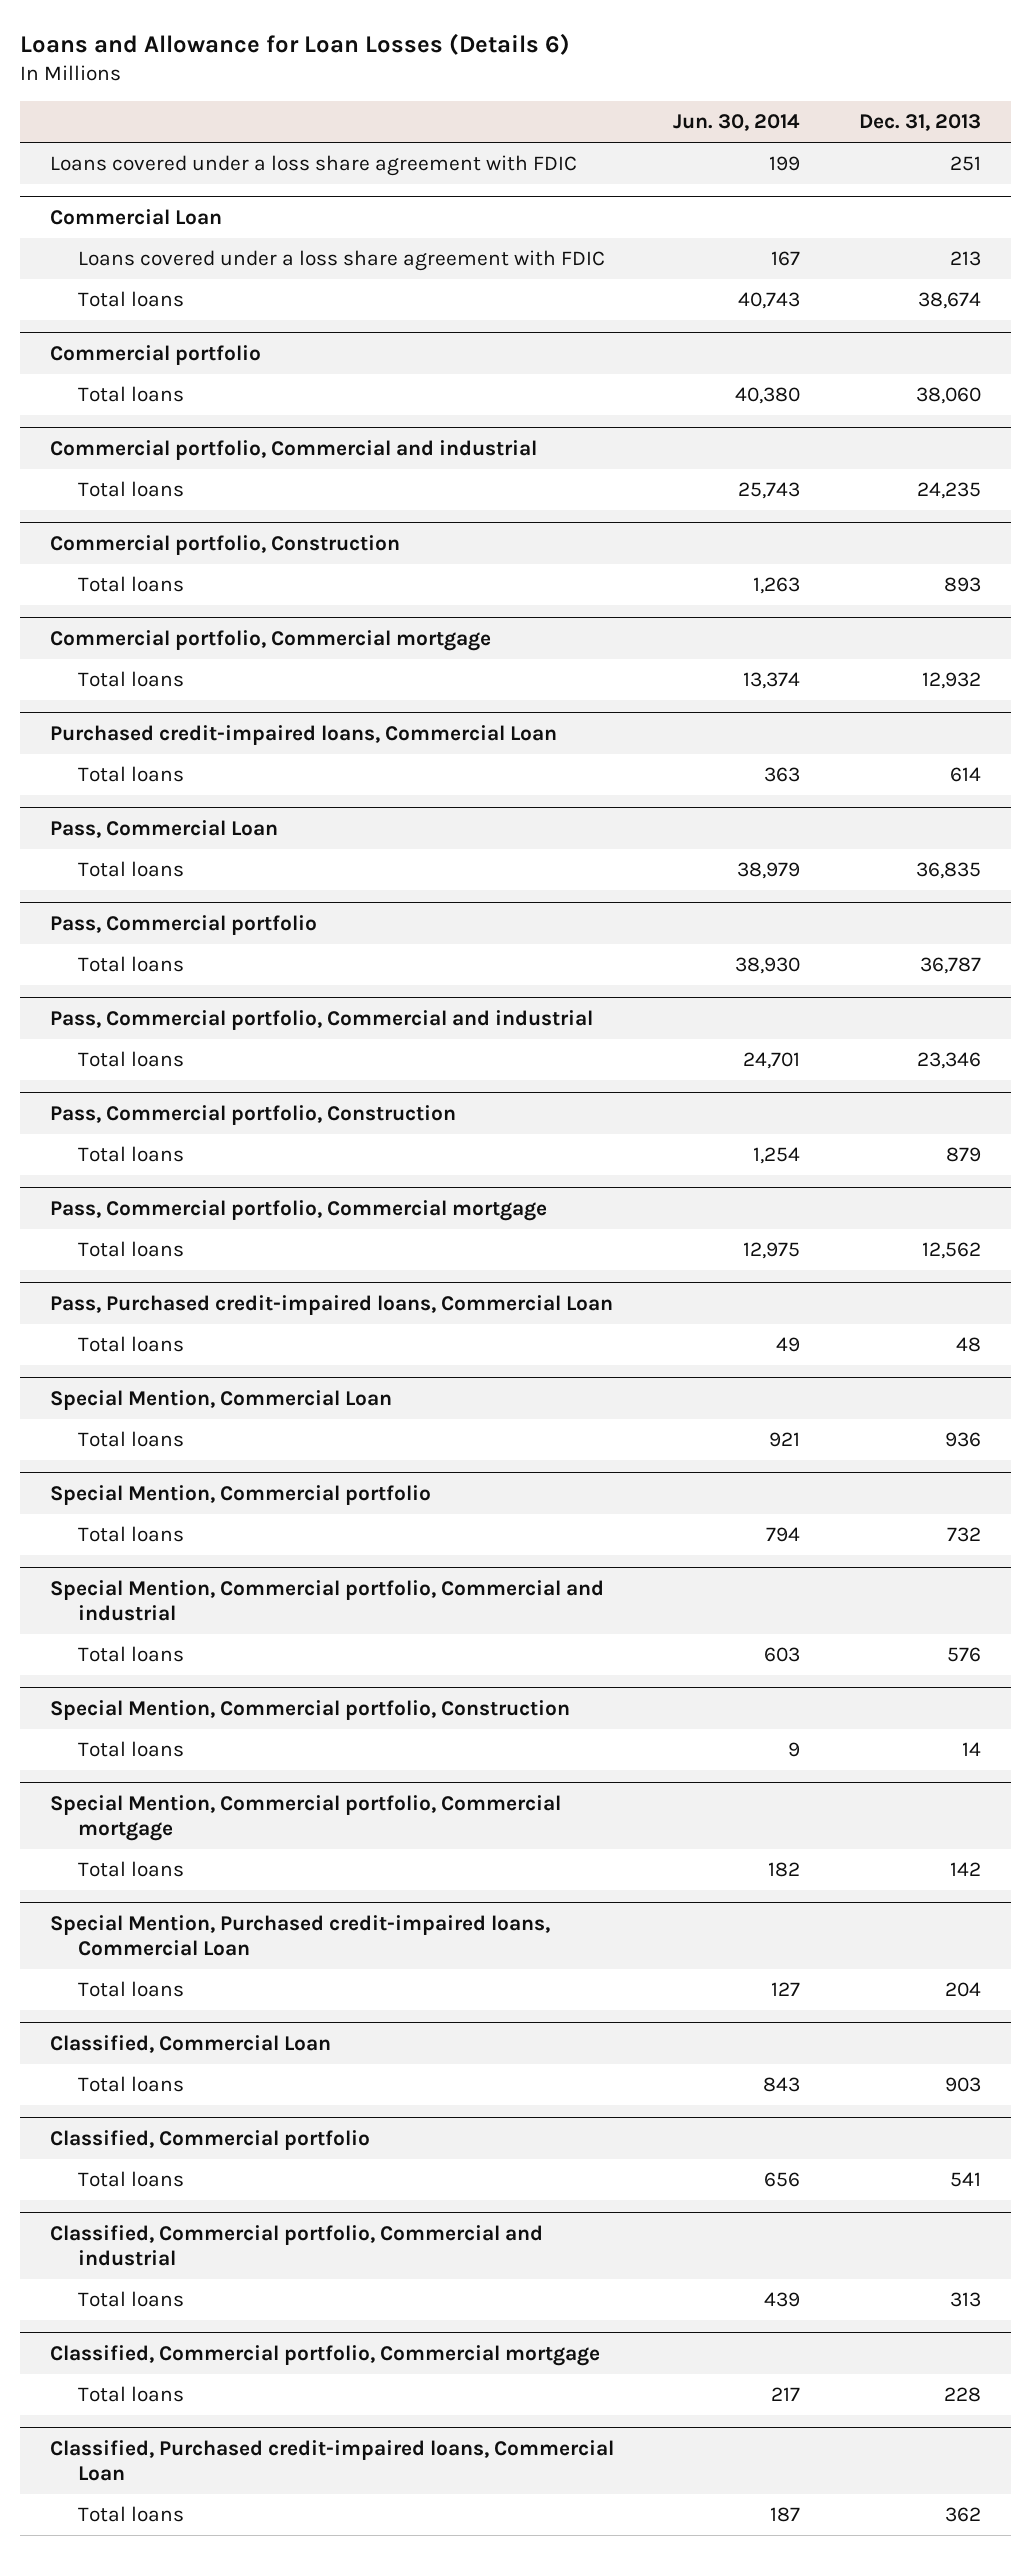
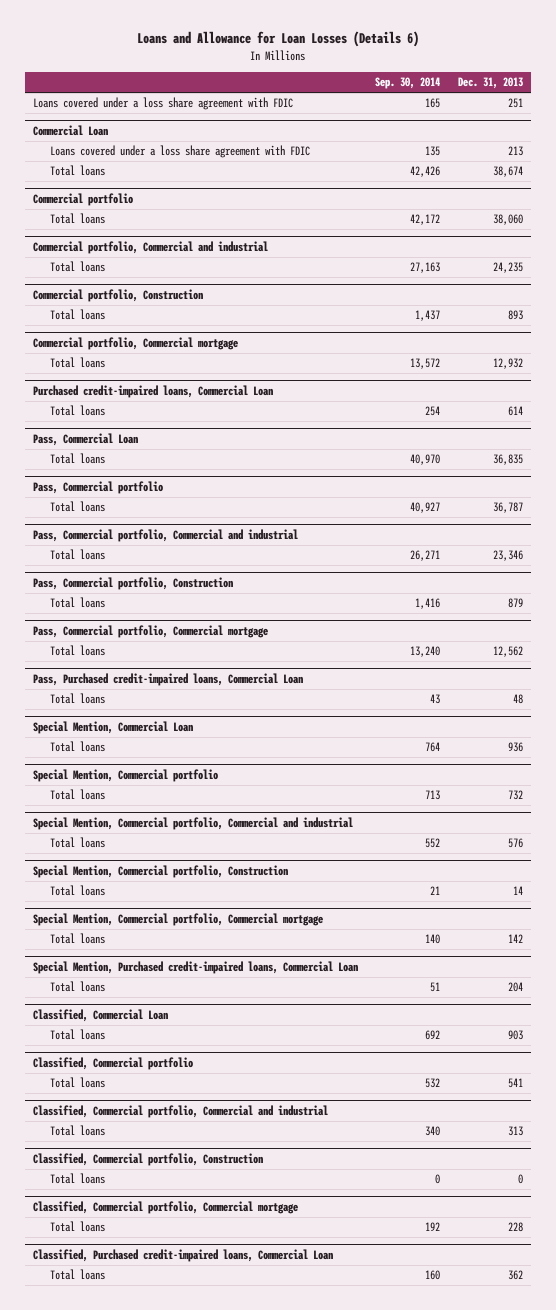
- | Jun. 30, 2014 | Dec. 31, 2013
+ | Sep. 30, 2014 | Dec. 31, 2013
+ Classified, Commercial portfolio, Construction
+ Total loans | 0 | 0

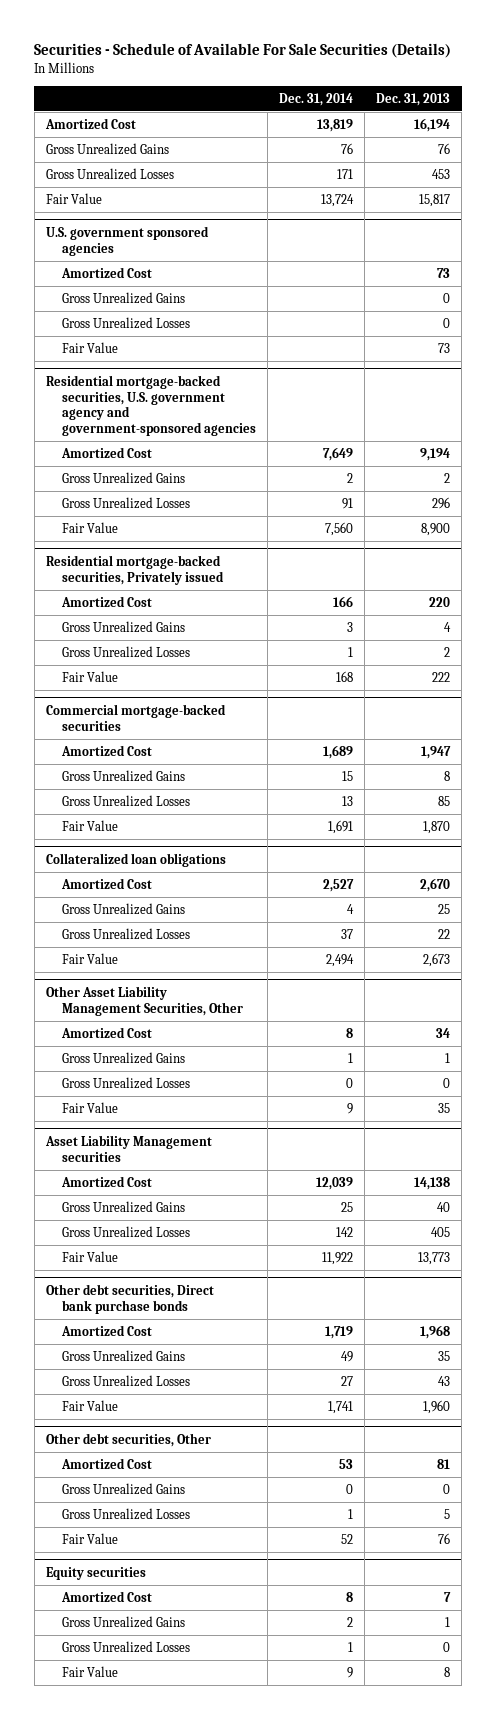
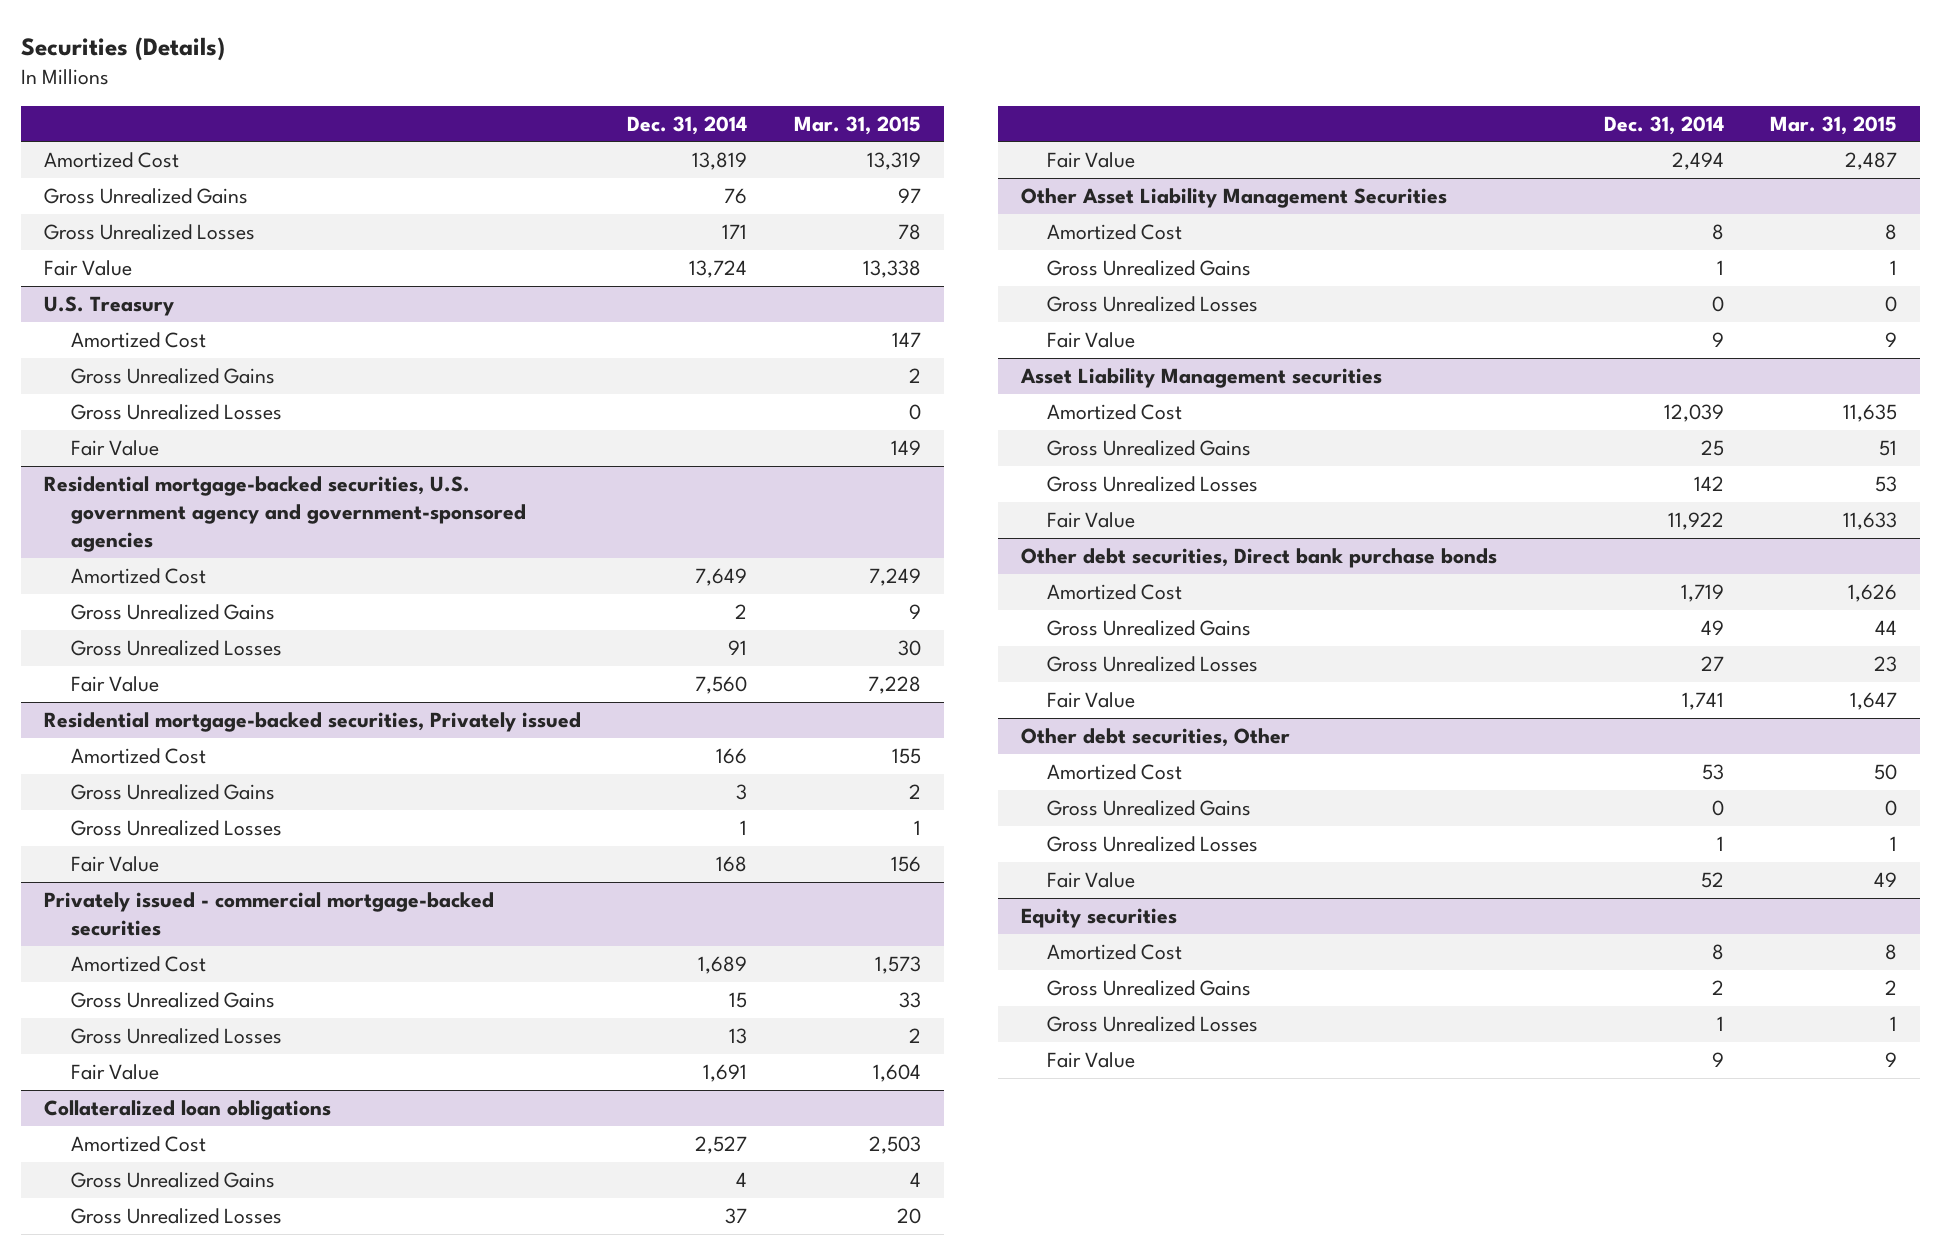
- Securities - Schedule of Available For Sale Securities (Details)
+ Securities (Details)
- | Dec. 31, 2014 | Dec. 31, 2013
+ | Dec. 31, 2014 | Mar. 31, 2015
- U.S. government sponsored agencies
+ U.S. Treasury
- Commercial mortgage-backed securities
+ Privately issued - commercial mortgage-backed securities
- Other Asset Liability Management Securities, Other
+ Other Asset Liability Management Securities

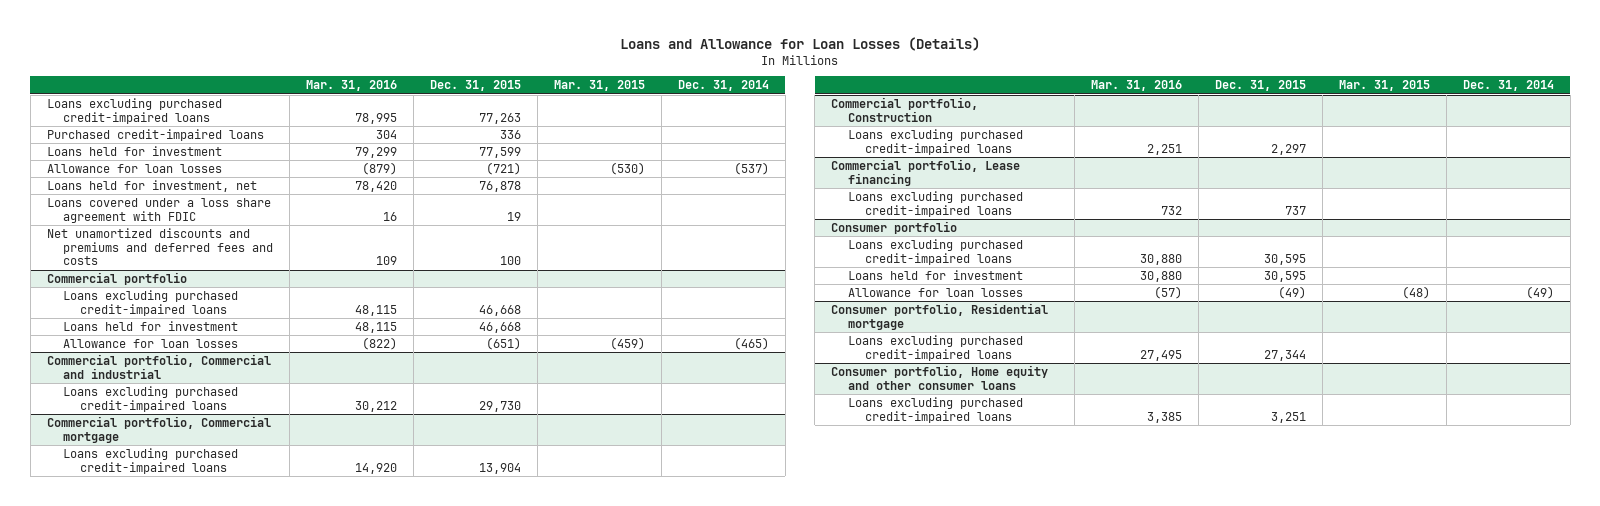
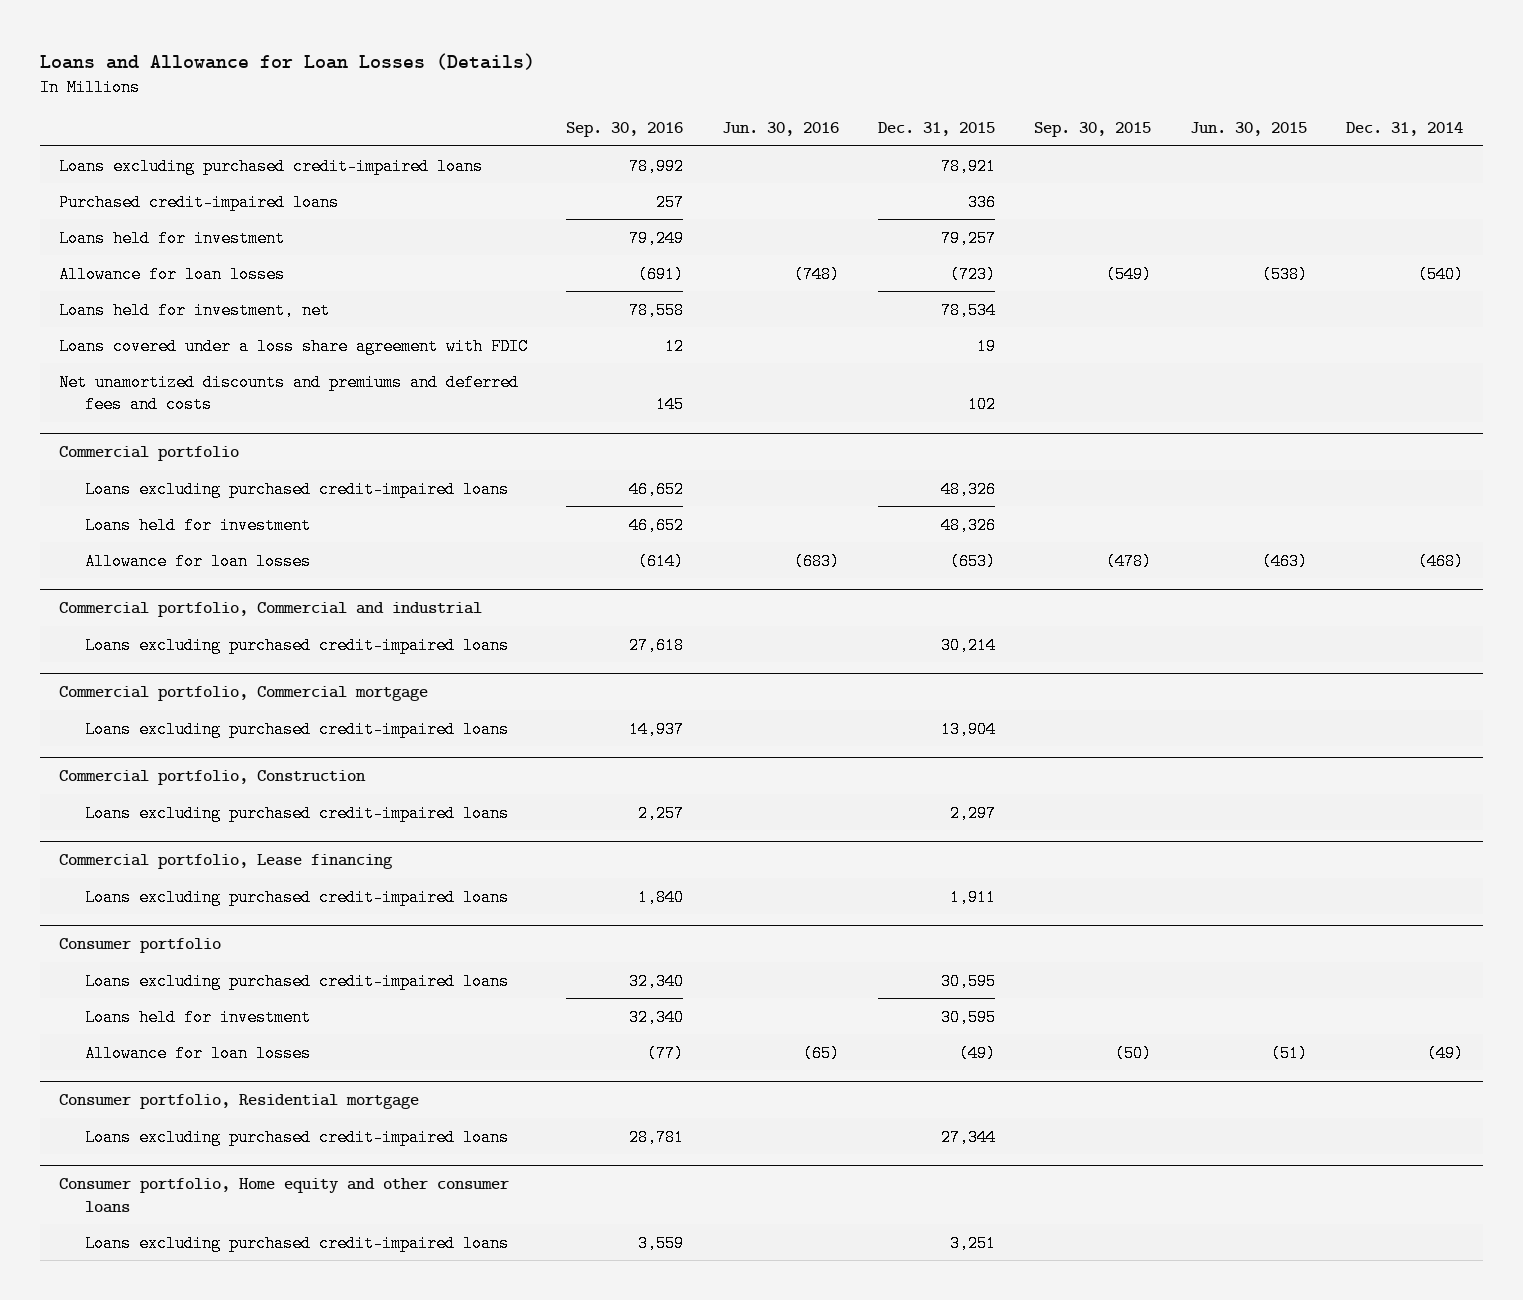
- | Mar. 31, 2016 | Dec. 31, 2015 | Mar. 31, 2015 | Dec. 31, 2014
+ | Sep. 30, 2016 | Jun. 30, 2016 | Dec. 31, 2015 | Sep. 30, 2015 | Jun. 30, 2015 | Dec. 31, 2014
- Loans excluding purchased credit-impaired loans | 78,995 | 77,263 | |
+ Loans excluding purchased credit-impaired loans | 78,992 | | 78,921 | | |
- Loans held for investment | 79,299 | 77,599 | |
- Allowance for loan losses | (879) | (721) | (530) | (537)
- Loans held for investment, net | 78,420 | 76,878 | |
+ Loans held for investment | 79,249 | | 79,257 | | |
+ Allowance for loan losses | (691) | (748) | (723) | (549) | (538) | (540)
+ Loans held for investment, net | 78,558 | | 78,534 | | |
- Net unamortized discounts and premiums and deferred fees and costs | 109 | 100 | |
+ Net unamortized discounts and premiums and deferred fees and costs | 145 | | 102 | | |
@ Commercial portfolio
- Loans excluding purchased credit-impaired loans | 48,115 | 46,668 | |
- Loans held for investment | 48,115 | 46,668 | |
- Allowance for loan losses | (822) | (651) | (459) | (465)
+ Loans excluding purchased credit-impaired loans | 46,652 | | 48,326 | | |
+ Loans held for investment | 46,652 | | 48,326 | | |
+ Allowance for loan losses | (614) | (683) | (653) | (478) | (463) | (468)
@ Commercial portfolio, Commercial and industrial
- Loans excluding purchased credit-impaired loans | 30,212 | 29,730 | |
+ Loans excluding purchased credit-impaired loans | 27,618 | | 30,214 | | |
@ Commercial portfolio, Lease financing
- Loans excluding purchased credit-impaired loans | 732 | 737 | |
+ Loans excluding purchased credit-impaired loans | 1,840 | | 1,911 | | |

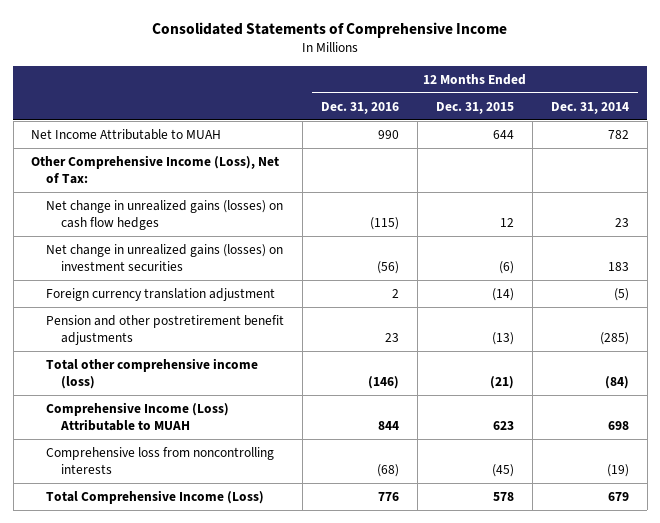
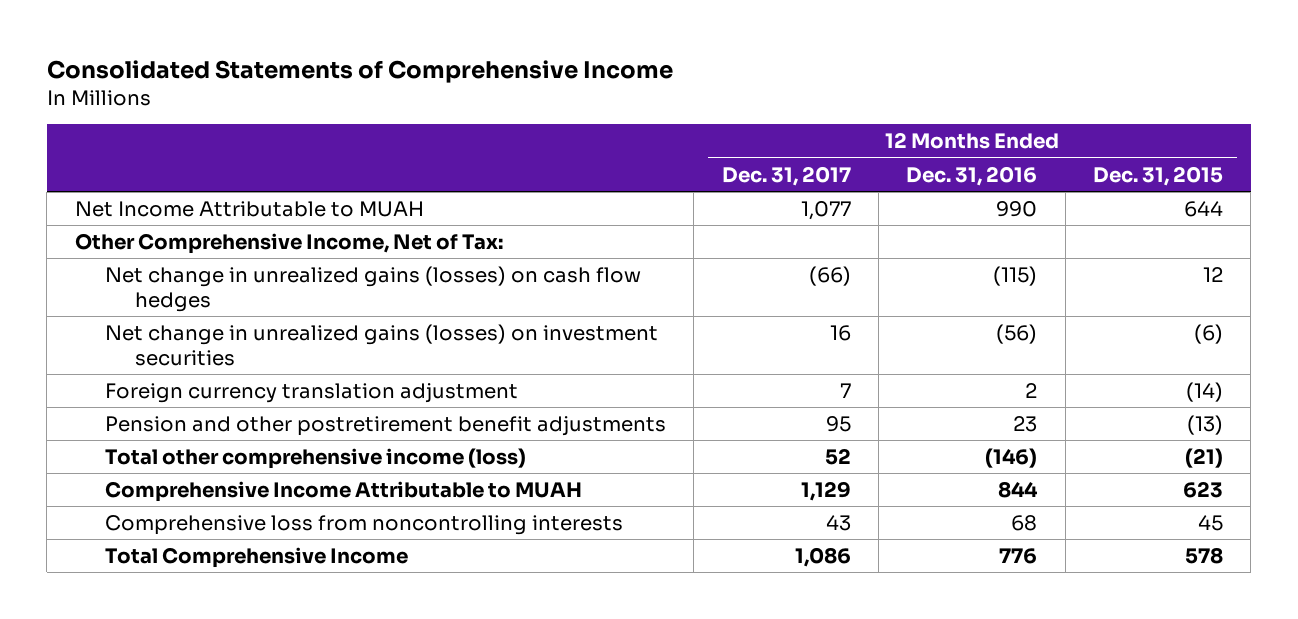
- | 12 Months Ended Dec. 31, 2016 | 12 Months Ended Dec. 31, 2015 | 12 Months Ended Dec. 31, 2014
+ | 12 Months Ended Dec. 31, 2017 | 12 Months Ended Dec. 31, 2016 | 12 Months Ended Dec. 31, 2015
- Other Comprehensive Income (Loss), Net of Tax:
+ Other Comprehensive Income, Net of Tax:
- Comprehensive Income (Loss) Attributable to MUAH | 844 | 623 | 698
- Comprehensive loss from noncontrolling interests | (68) | (45) | (19)
- Total Comprehensive Income (Loss) | 776 | 578 | 679
+ Comprehensive Income Attributable to MUAH | 1,129 | 844 | 623
+ Comprehensive loss from noncontrolling interests | 43 | 68 | 45
+ Total Comprehensive Income | 1,086 | 776 | 578

